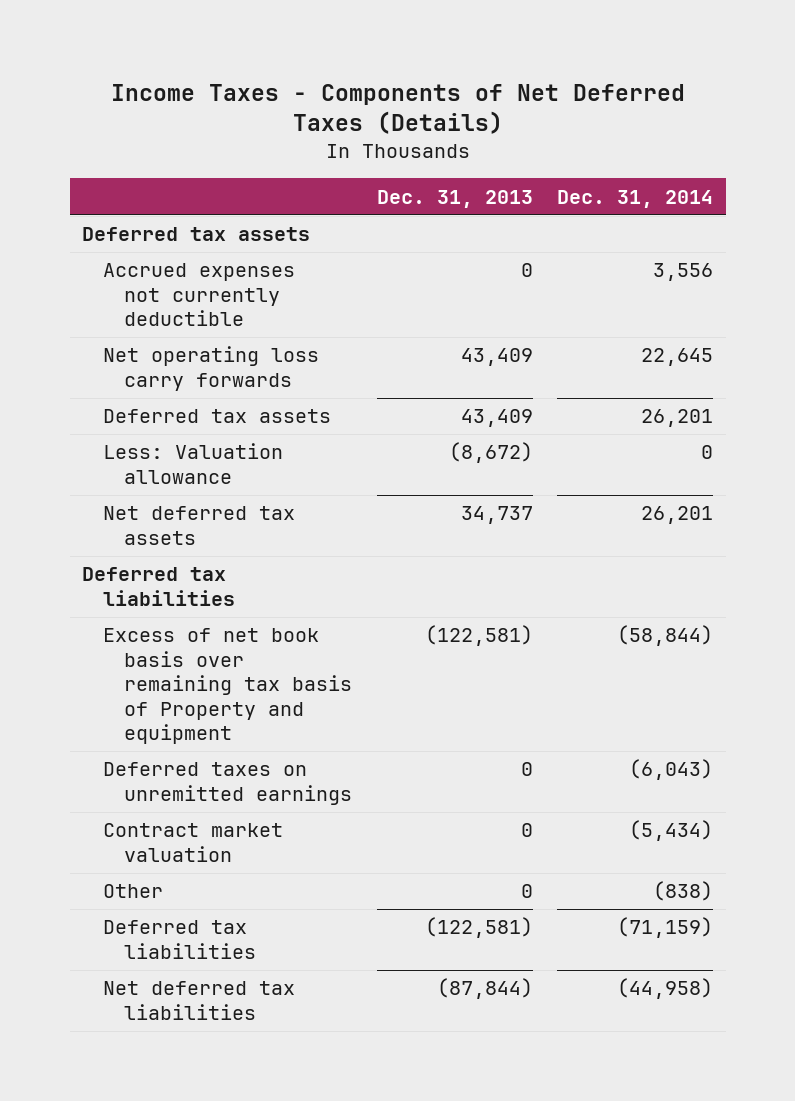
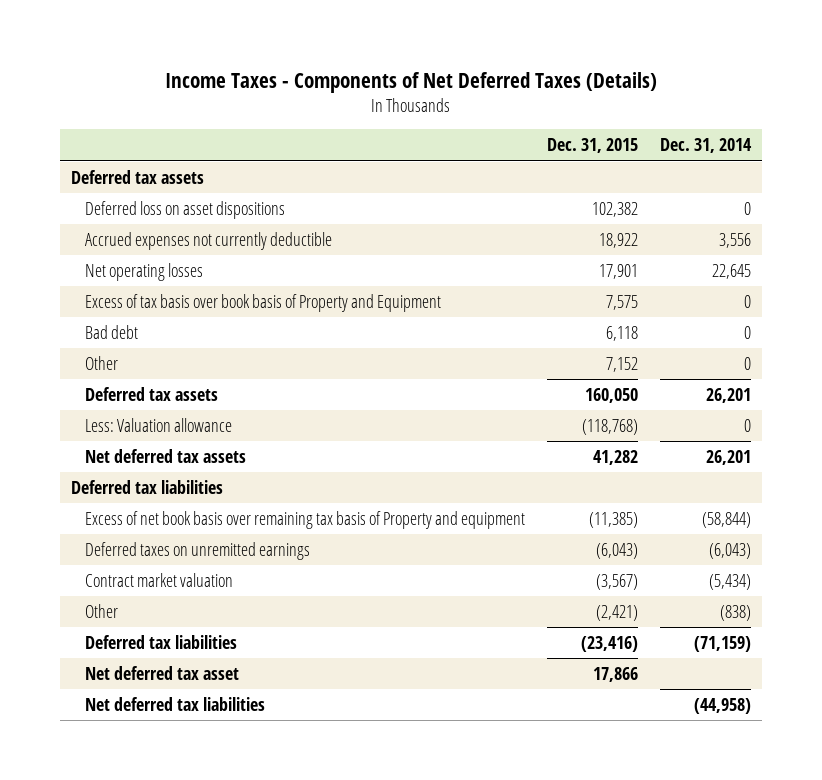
- | Dec. 31, 2013 | Dec. 31, 2014
+ | Dec. 31, 2015 | Dec. 31, 2014
+ Deferred loss on asset dispositions | 102,382 | 0
- Net operating loss carry forwards | 43,409 | 22,645
+ Net operating losses | 17,901 | 22,645
+ Excess of tax basis over book basis of Property and Equipment | 7,575 | 0
+ Bad debt | 6,118 | 0
+ Other | 7,152 | 0
+ Net deferred tax asset | 17,866 |

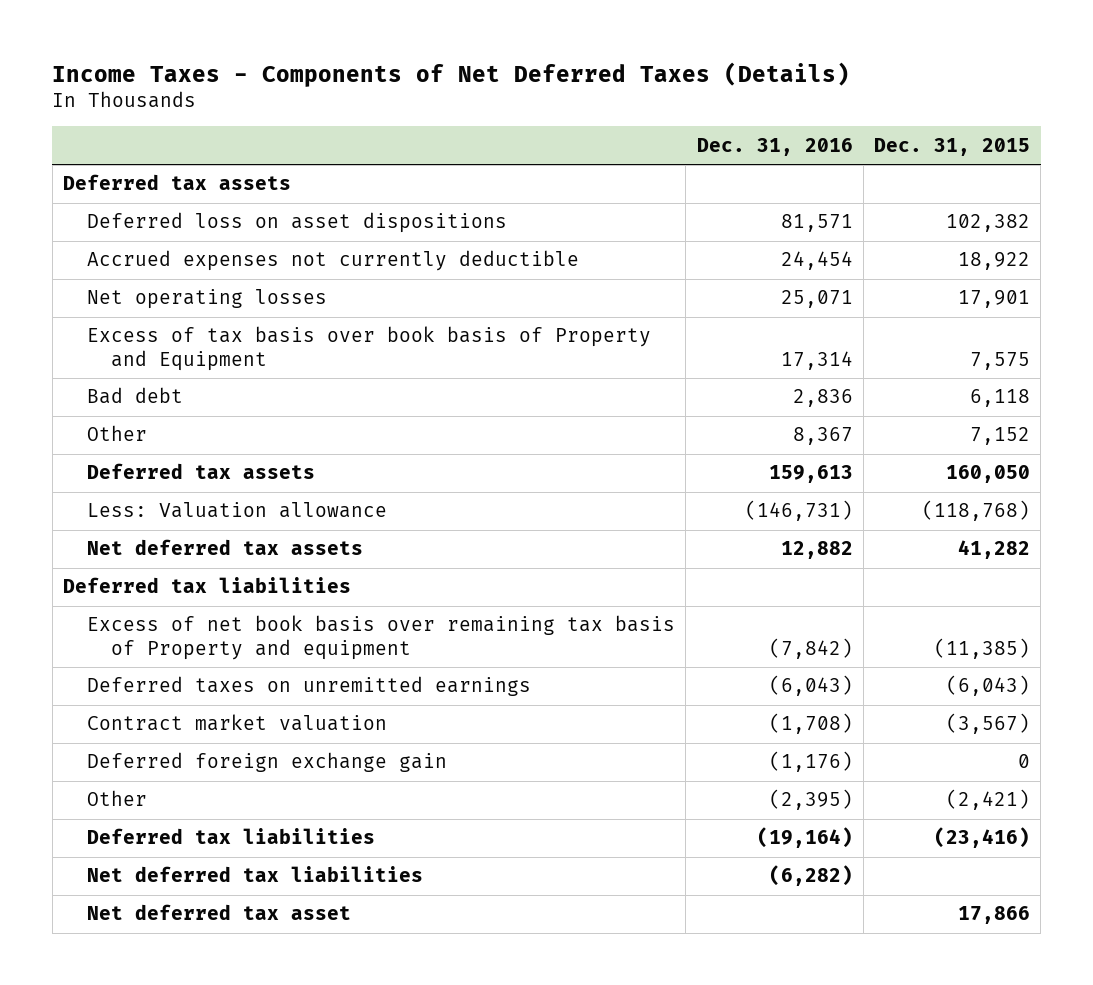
- | Dec. 31, 2015 | Dec. 31, 2014
+ | Dec. 31, 2016 | Dec. 31, 2015
+ Deferred foreign exchange gain | (1,176) | 0
moved down: Net deferred tax asset | | 17,866

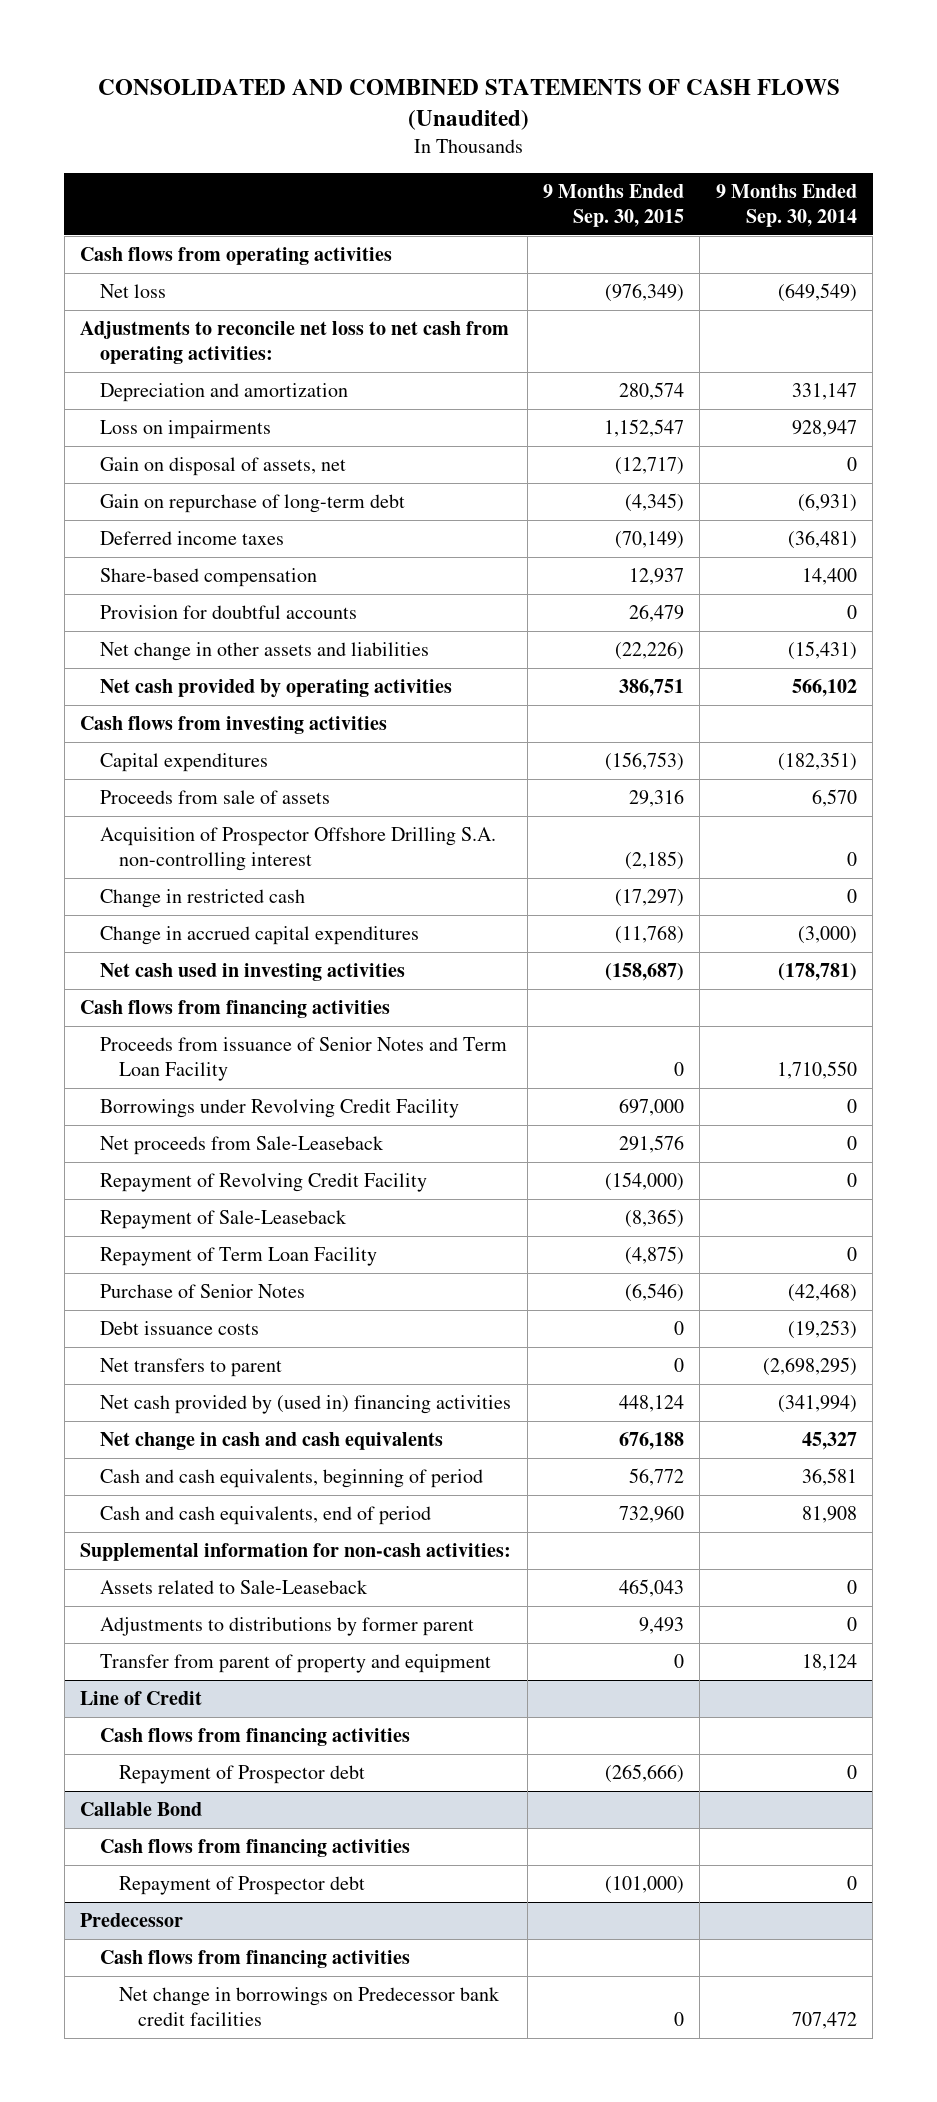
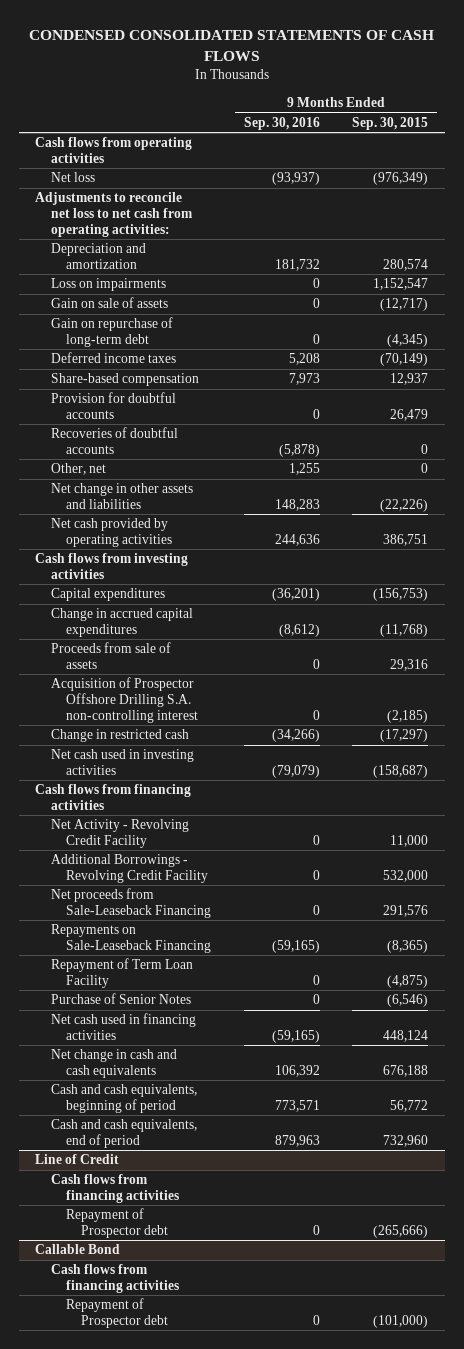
- CONSOLIDATED AND COMBINED STATEMENTS OF CASH FLOWS (Unaudited)
+ CONDENSED CONSOLIDATED STATEMENTS OF CASH FLOWS
- | 9 Months Ended Sep. 30, 2015 | 9 Months Ended Sep. 30, 2014
+ | 9 Months Ended Sep. 30, 2016 | 9 Months Ended Sep. 30, 2015
- Gain on disposal of assets, net | (12,717) | 0
+ Gain on sale of assets | 0 | (12,717)
+ Recoveries of doubtful accounts | (5,878) | 0
+ Other, net | 1,255 | 0
moved up: Change in accrued capital expenditures | (8,612) | (11,768)
- Proceeds from issuance of Senior Notes and Term Loan Facility | 0 | 1,710,550
- Borrowings under Revolving Credit Facility | 697,000 | 0
- Net proceeds from Sale-Leaseback | 291,576 | 0
- Repayment of Revolving Credit Facility | (154,000) | 0
- Repayment of Sale-Leaseback | (8,365) |
+ Net Activity - Revolving Credit Facility | 0 | 11,000
+ Additional Borrowings - Revolving Credit Facility | 0 | 532,000
+ Net proceeds from Sale-Leaseback Financing | 0 | 291,576
+ Repayments on Sale-Leaseback Financing | (59,165) | (8,365)
- Debt issuance costs | 0 | (19,253)
- Net transfers to parent | 0 | (2,698,295)
- Net cash provided by (used in) financing activities | 448,124 | (341,994)
+ Net cash used in financing activities | (59,165) | 448,124
- Supplemental information for non-cash activities:
- Assets related to Sale-Leaseback | 465,043 | 0
- Adjustments to distributions by former parent | 9,493 | 0
- Transfer from parent of property and equipment | 0 | 18,124
- Predecessor
- Cash flows from financing activities
- Net change in borrowings on Predecessor bank credit facilities | 0 | 707,472

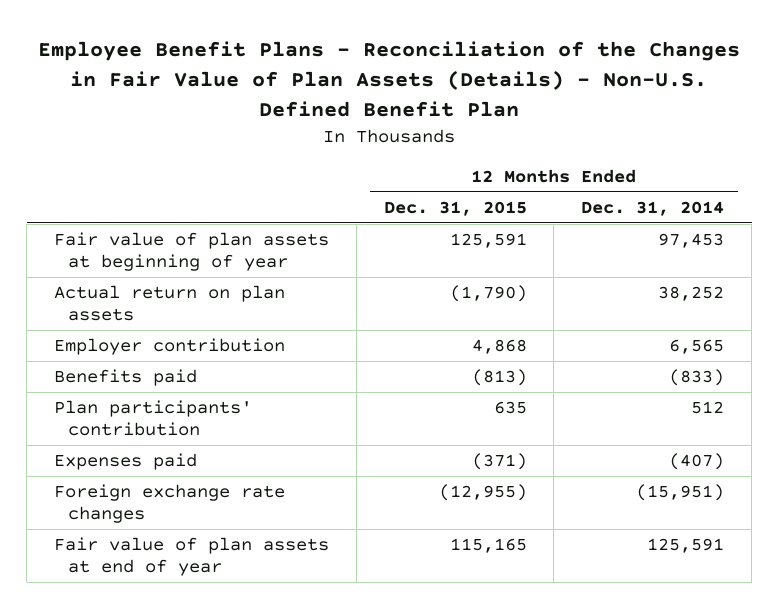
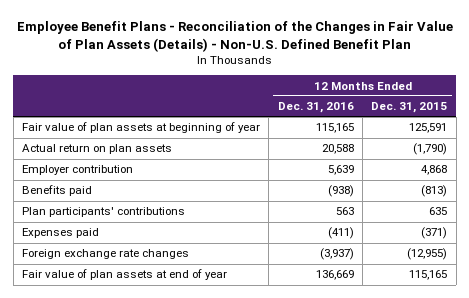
- | 12 Months Ended Dec. 31, 2015 | 12 Months Ended Dec. 31, 2014
+ | 12 Months Ended Dec. 31, 2016 | 12 Months Ended Dec. 31, 2015
- Plan participants' contribution | 635 | 512
+ Plan participants' contributions | 563 | 635

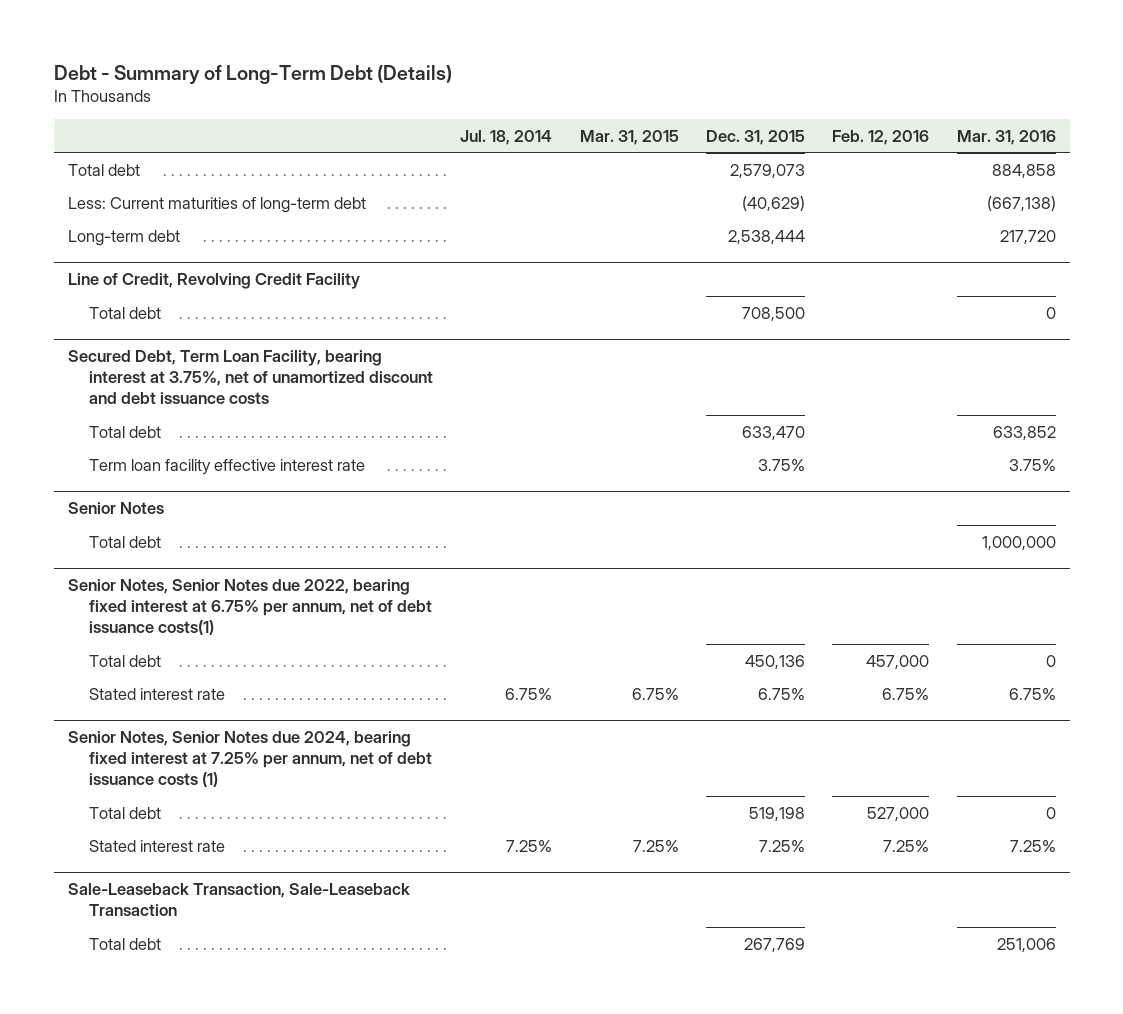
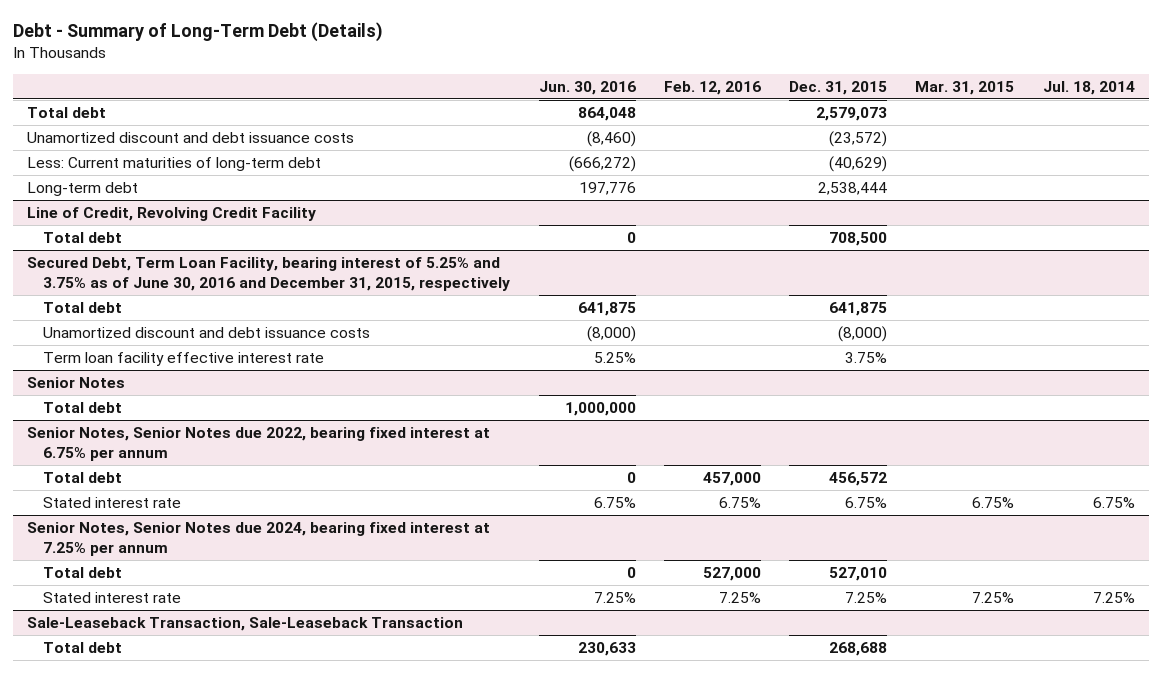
- | Jul. 18, 2014 | Mar. 31, 2015 | Dec. 31, 2015 | Feb. 12, 2016 | Mar. 31, 2016
+ | Jun. 30, 2016 | Feb. 12, 2016 | Dec. 31, 2015 | Mar. 31, 2015 | Jul. 18, 2014
+ Unamortized discount and debt issuance costs | (8,460) | | (23,572) | |
- Secured Debt, Term Loan Facility, bearing interest at 3.75%, net of unamortized discount and debt issuance costs
- Total debt | | | 633,470 | | 633,852
+ Secured Debt, Term Loan Facility, bearing interest of 5.25% and 3.75% as of June 30, 2016 and December 31, 2015, respectively
+ Total debt | 641,875 | | 641,875 | |
+ Unamortized discount and debt issuance costs | (8,000) | | (8,000) | |
- Senior Notes, Senior Notes due 2022, bearing fixed interest at 6.75% per annum, net of debt issuance costs(1)
- Total debt | | | 450,136 | 457,000 | 0
+ Senior Notes, Senior Notes due 2022, bearing fixed interest at 6.75% per annum
+ Total debt | 0 | 457,000 | 456,572 | |
- Senior Notes, Senior Notes due 2024, bearing fixed interest at 7.25% per annum, net of debt issuance costs (1)
- Total debt | | | 519,198 | 527,000 | 0
+ Senior Notes, Senior Notes due 2024, bearing fixed interest at 7.25% per annum
+ Total debt | 0 | 527,000 | 527,010 | |
@ Sale-Leaseback Transaction, Sale-Leaseback Transaction
- Total debt | | | 267,769 | | 251,006
+ Total debt | 230,633 | | 268,688 | |

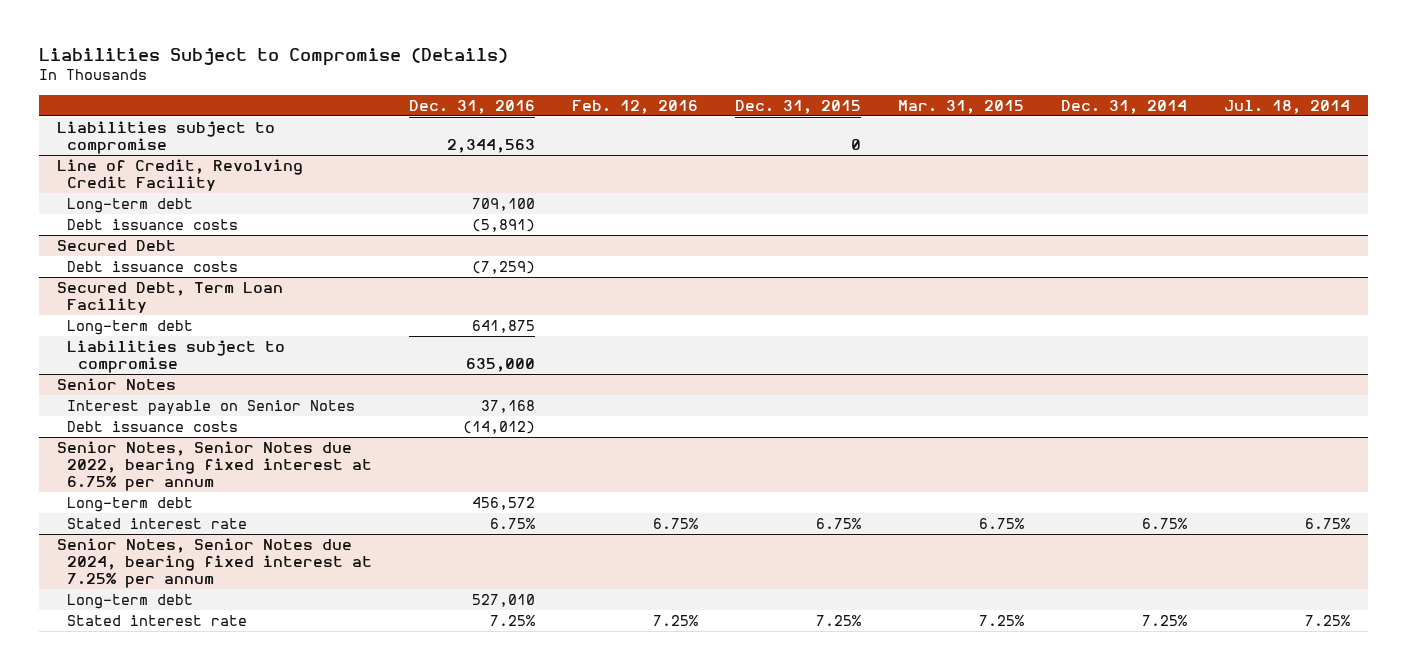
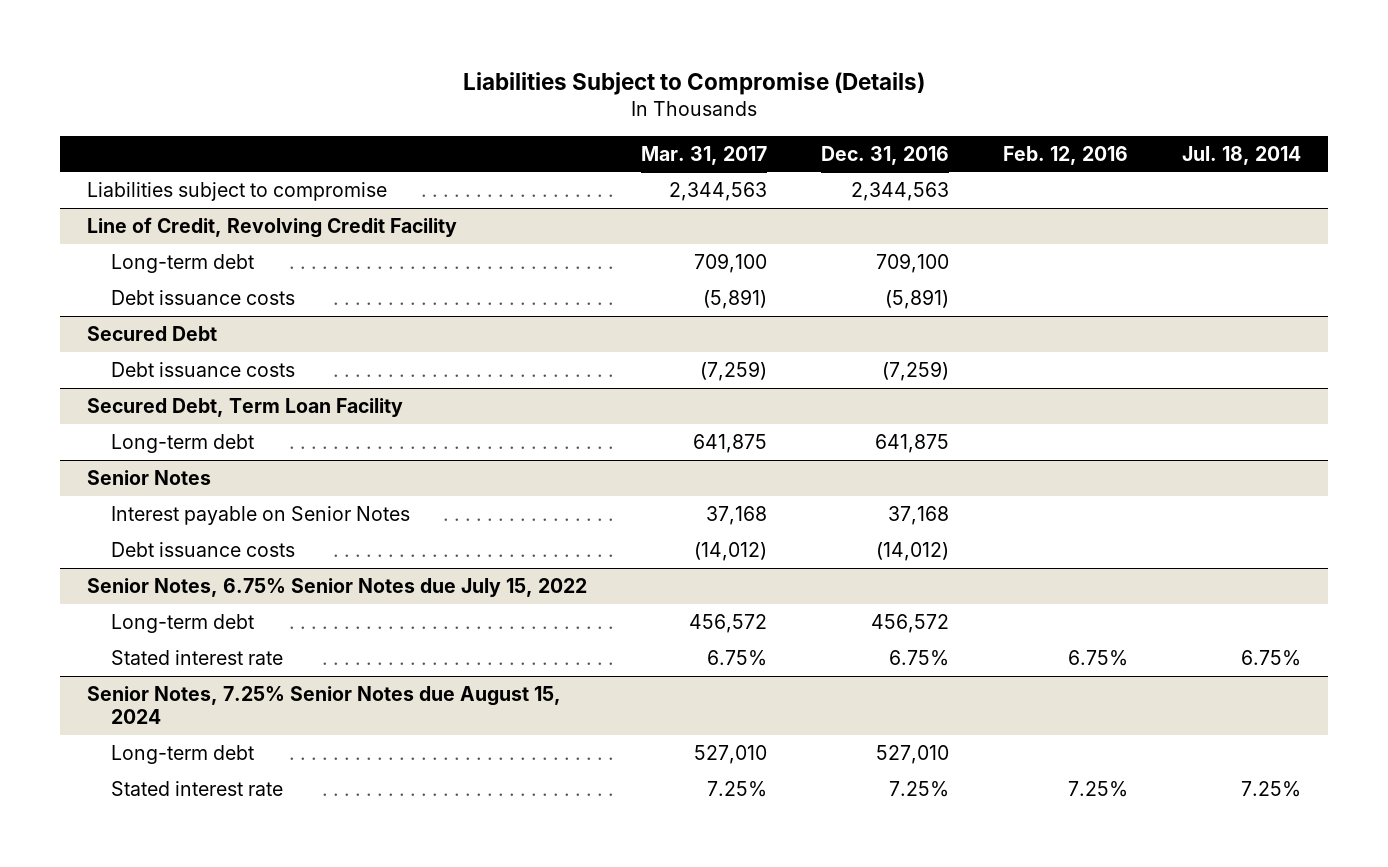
- | Dec. 31, 2016 | Feb. 12, 2016 | Dec. 31, 2015 | Mar. 31, 2015 | Dec. 31, 2014 | Jul. 18, 2014
+ | Mar. 31, 2017 | Dec. 31, 2016 | Feb. 12, 2016 | Jul. 18, 2014
@ Secured Debt, Term Loan Facility
- Liabilities subject to compromise | 635,000 | | | | |
- Senior Notes, Senior Notes due 2022, bearing fixed interest at 6.75% per annum
+ Senior Notes, 6.75% Senior Notes due July 15, 2022
- Senior Notes, Senior Notes due 2024, bearing fixed interest at 7.25% per annum
+ Senior Notes, 7.25% Senior Notes due August 15, 2024

